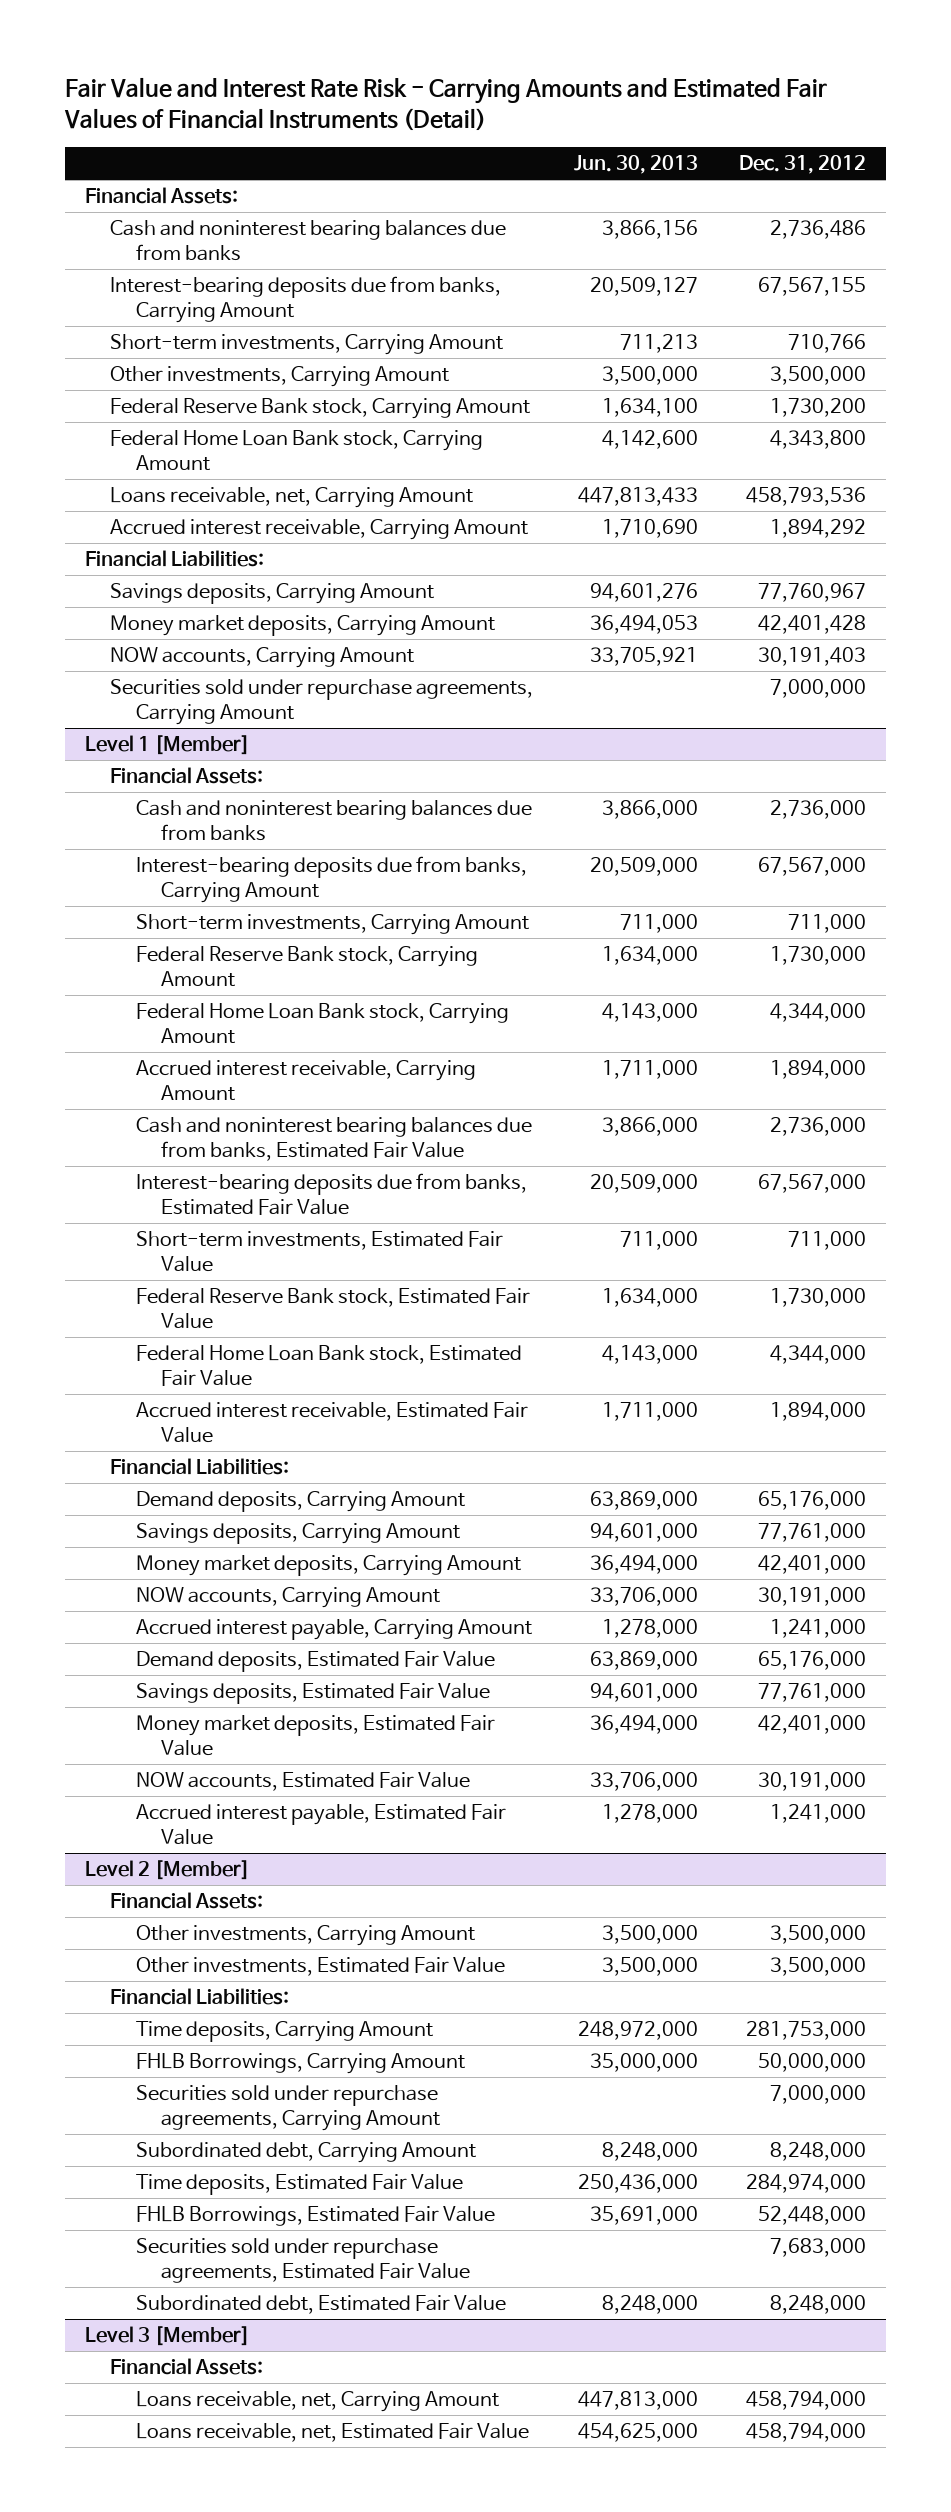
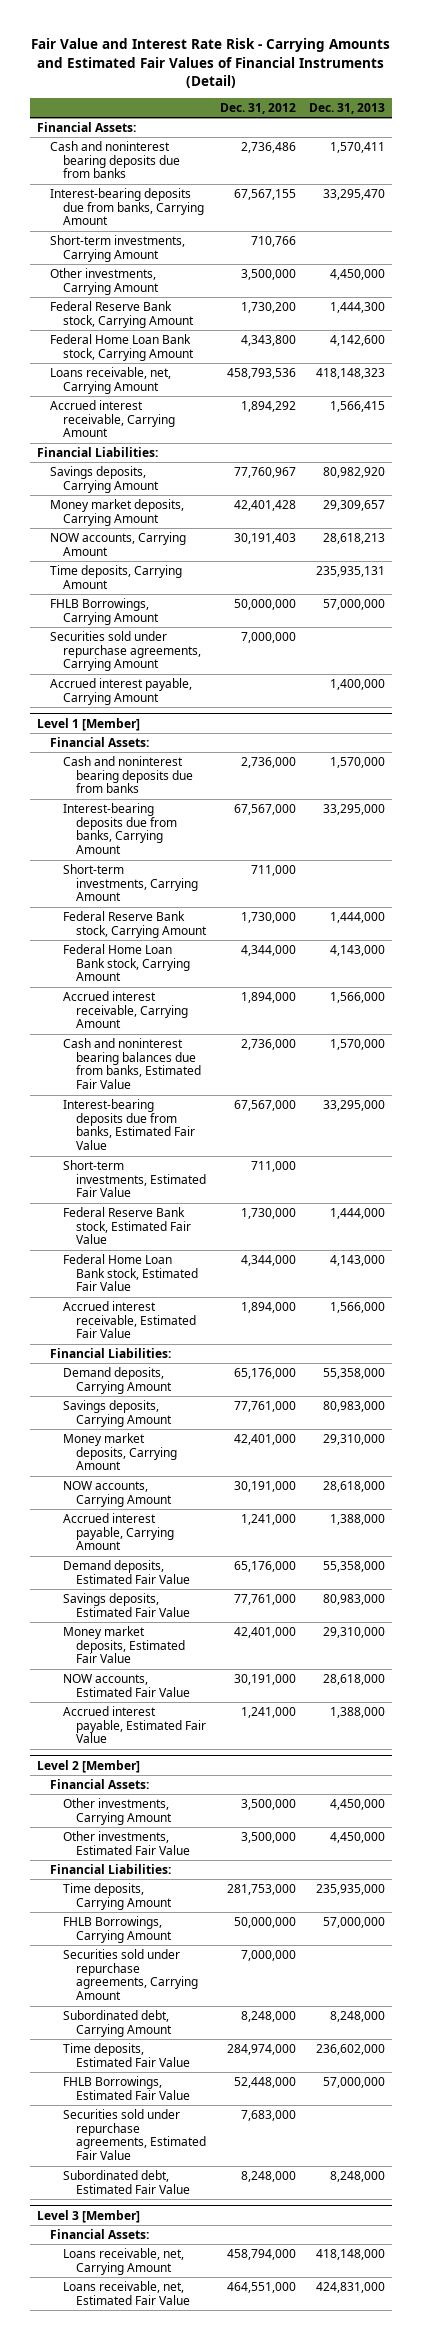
- | Jun. 30, 2013 | Dec. 31, 2012
+ | Dec. 31, 2012 | Dec. 31, 2013
- Cash and noninterest bearing balances due from banks | 3,866,156 | 2,736,486
+ Cash and noninterest bearing deposits due from banks | 2,736,486 | 1,570,411
+ Time deposits, Carrying Amount | | 235,935,131
+ FHLB Borrowings, Carrying Amount | 50,000,000 | 57,000,000
+ Accrued interest payable, Carrying Amount | | 1,400,000
@ Level 1 [Member]
- Cash and noninterest bearing balances due from banks | 3,866,000 | 2,736,000
+ Cash and noninterest bearing deposits due from banks | 2,736,000 | 1,570,000
@ Level 3 [Member]
- Loans receivable, net, Estimated Fair Value | 454,625,000 | 458,794,000
+ Loans receivable, net, Estimated Fair Value | 464,551,000 | 424,831,000

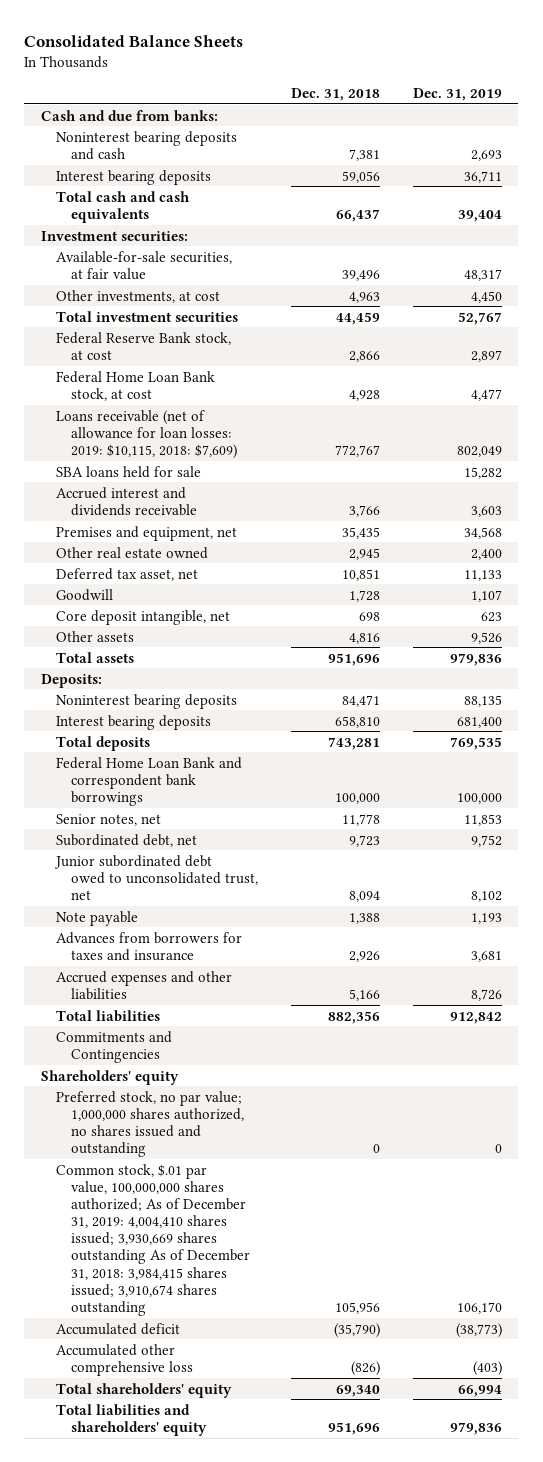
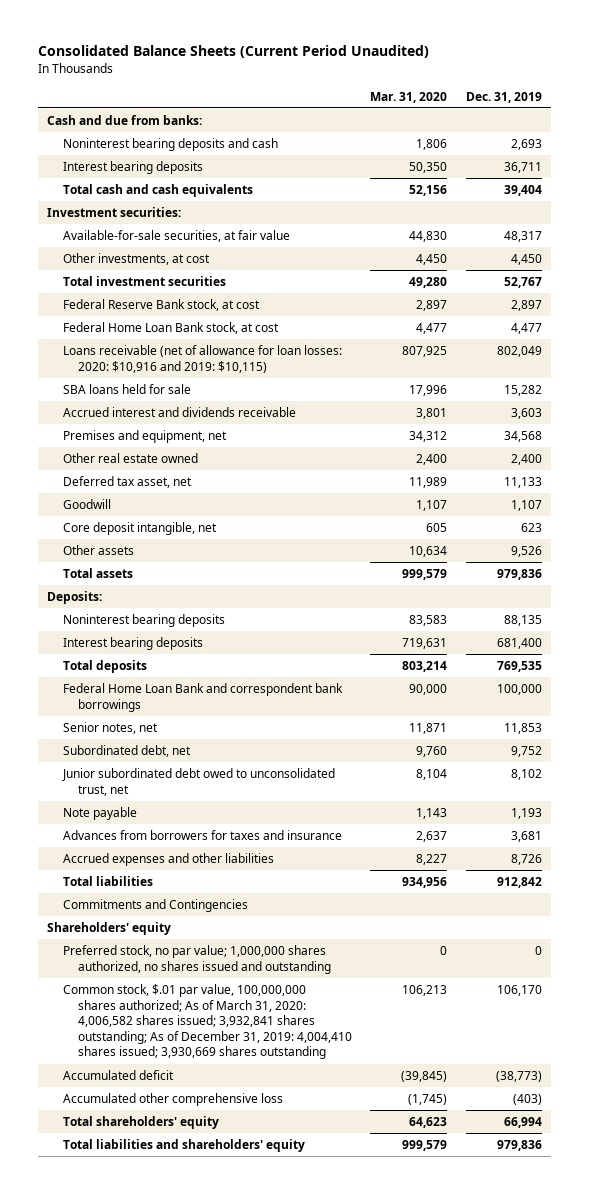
- Consolidated Balance Sheets
+ Consolidated Balance Sheets (Current Period Unaudited)
- | Dec. 31, 2018 | Dec. 31, 2019
+ | Mar. 31, 2020 | Dec. 31, 2019
- Loans receivable (net of allowance for loan losses: 2019: $10,115, 2018: $7,609) | 772,767 | 802,049
+ Loans receivable (net of allowance for loan losses: 2020: $10,916 and 2019: $10,115) | 807,925 | 802,049
- Common stock, $.01 par value, 100,000,000 shares authorized; As of December 31, 2019: 4,004,410 shares issued; 3,930,669 shares outstanding As of December 31, 2018: 3,984,415 shares issued; 3,910,674 shares outstanding | 105,956 | 106,170
+ Common stock, $.01 par value, 100,000,000 shares authorized; As of March 31, 2020: 4,006,582 shares issued; 3,932,841 shares outstanding; As of December 31, 2019: 4,004,410 shares issued; 3,930,669 shares outstanding | 106,213 | 106,170

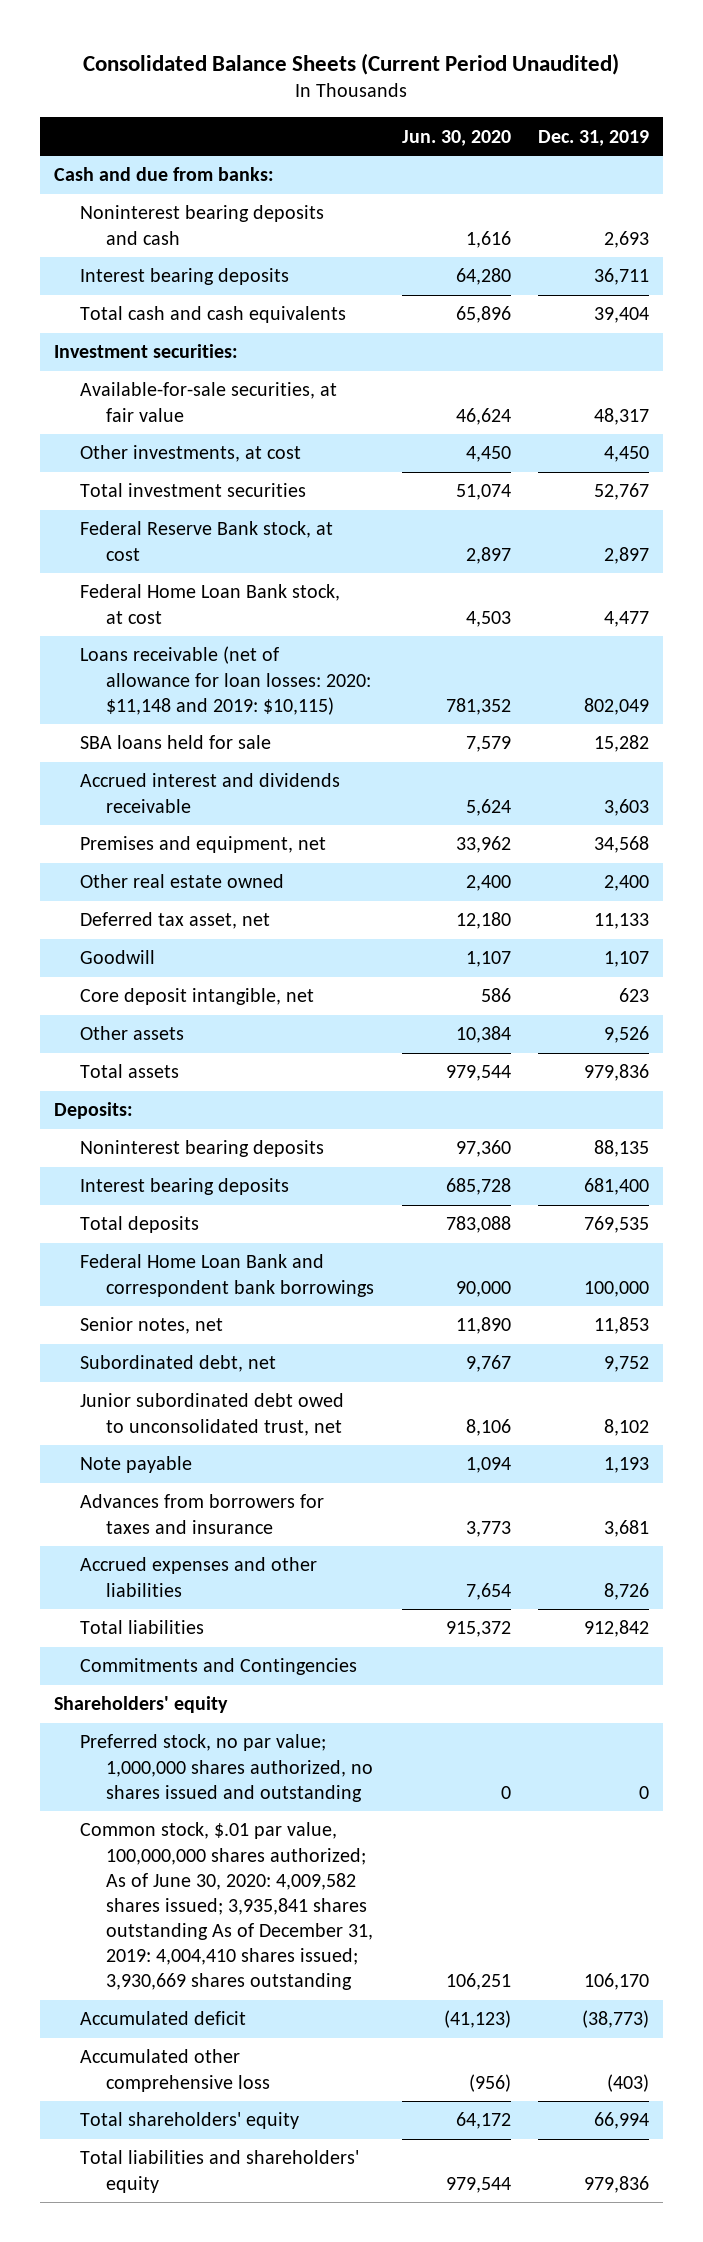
- | Mar. 31, 2020 | Dec. 31, 2019
+ | Jun. 30, 2020 | Dec. 31, 2019
- Loans receivable (net of allowance for loan losses: 2020: $10,916 and 2019: $10,115) | 807,925 | 802,049
+ Loans receivable (net of allowance for loan losses: 2020: $11,148 and 2019: $10,115) | 781,352 | 802,049
- Common stock, $.01 par value, 100,000,000 shares authorized; As of March 31, 2020: 4,006,582 shares issued; 3,932,841 shares outstanding; As of December 31, 2019: 4,004,410 shares issued; 3,930,669 shares outstanding | 106,213 | 106,170
+ Common stock, $.01 par value, 100,000,000 shares authorized; As of June 30, 2020: 4,009,582 shares issued; 3,935,841 shares outstanding As of December 31, 2019: 4,004,410 shares issued; 3,930,669 shares outstanding | 106,251 | 106,170

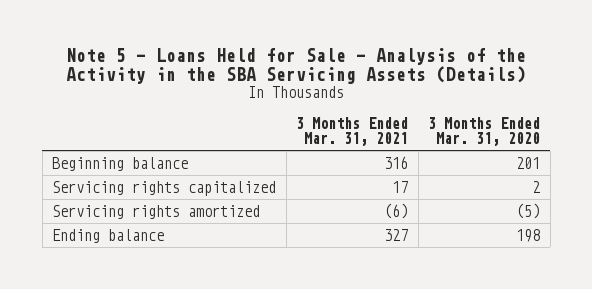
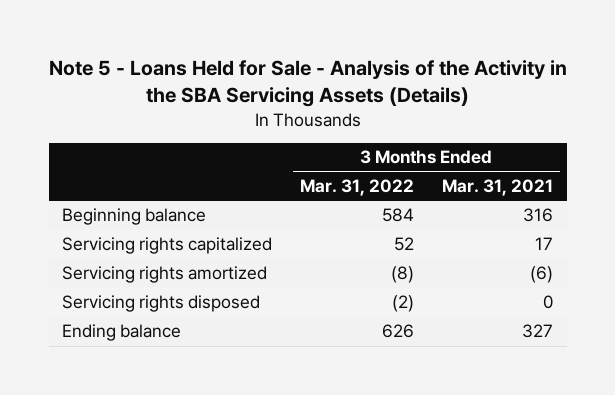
- | 3 Months Ended Mar. 31, 2021 | 3 Months Ended Mar. 31, 2020
+ | 3 Months Ended Mar. 31, 2022 | 3 Months Ended Mar. 31, 2021
+ Servicing rights disposed | (2) | 0

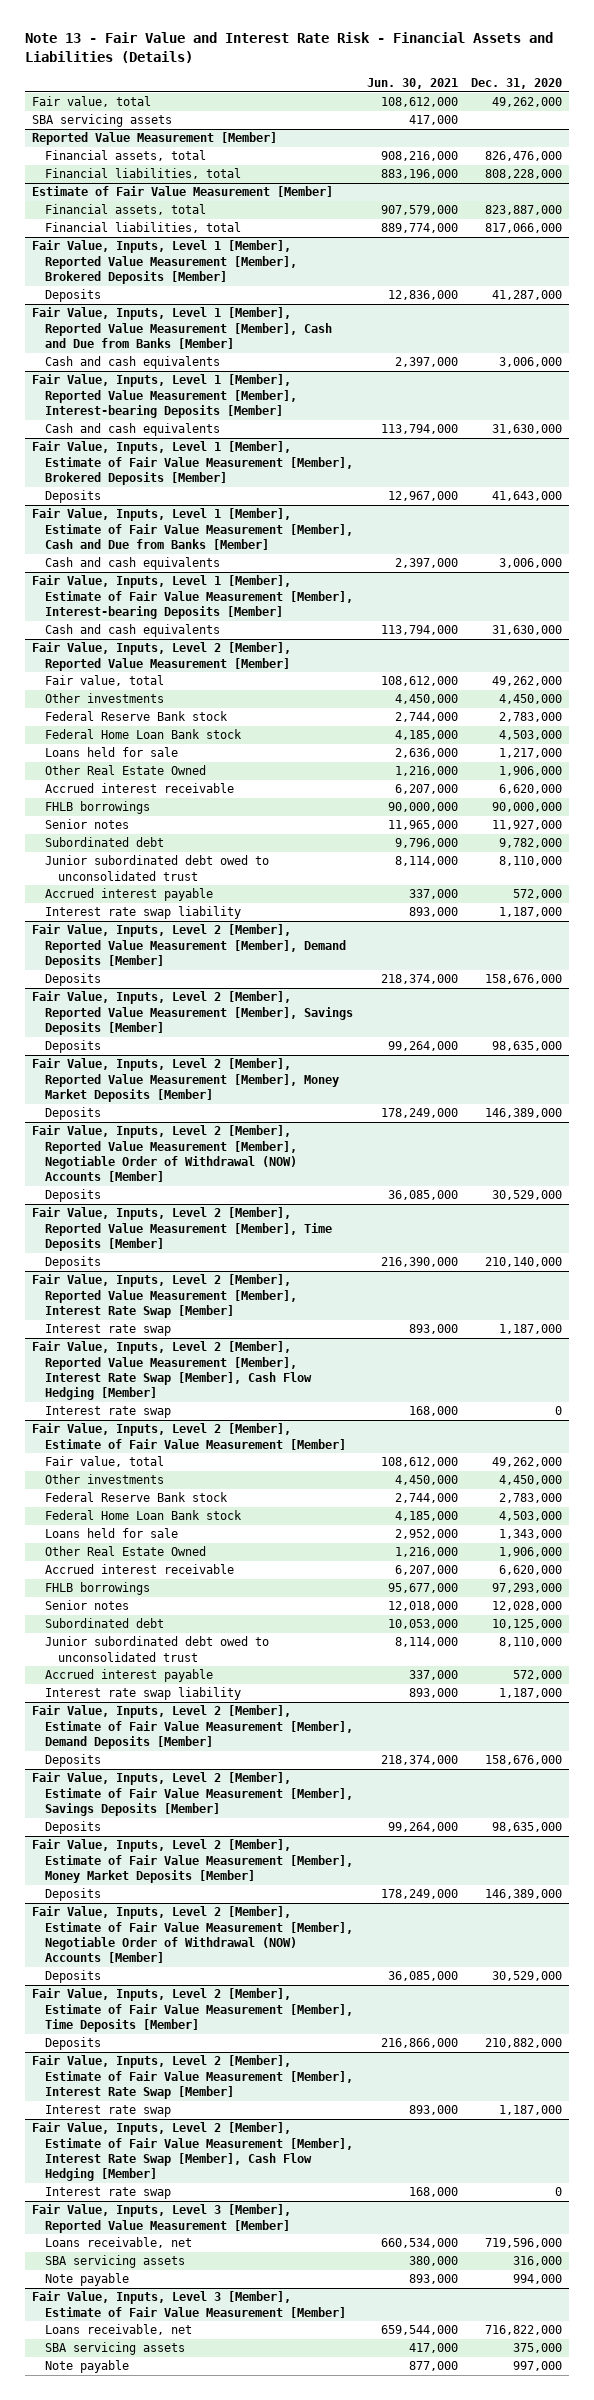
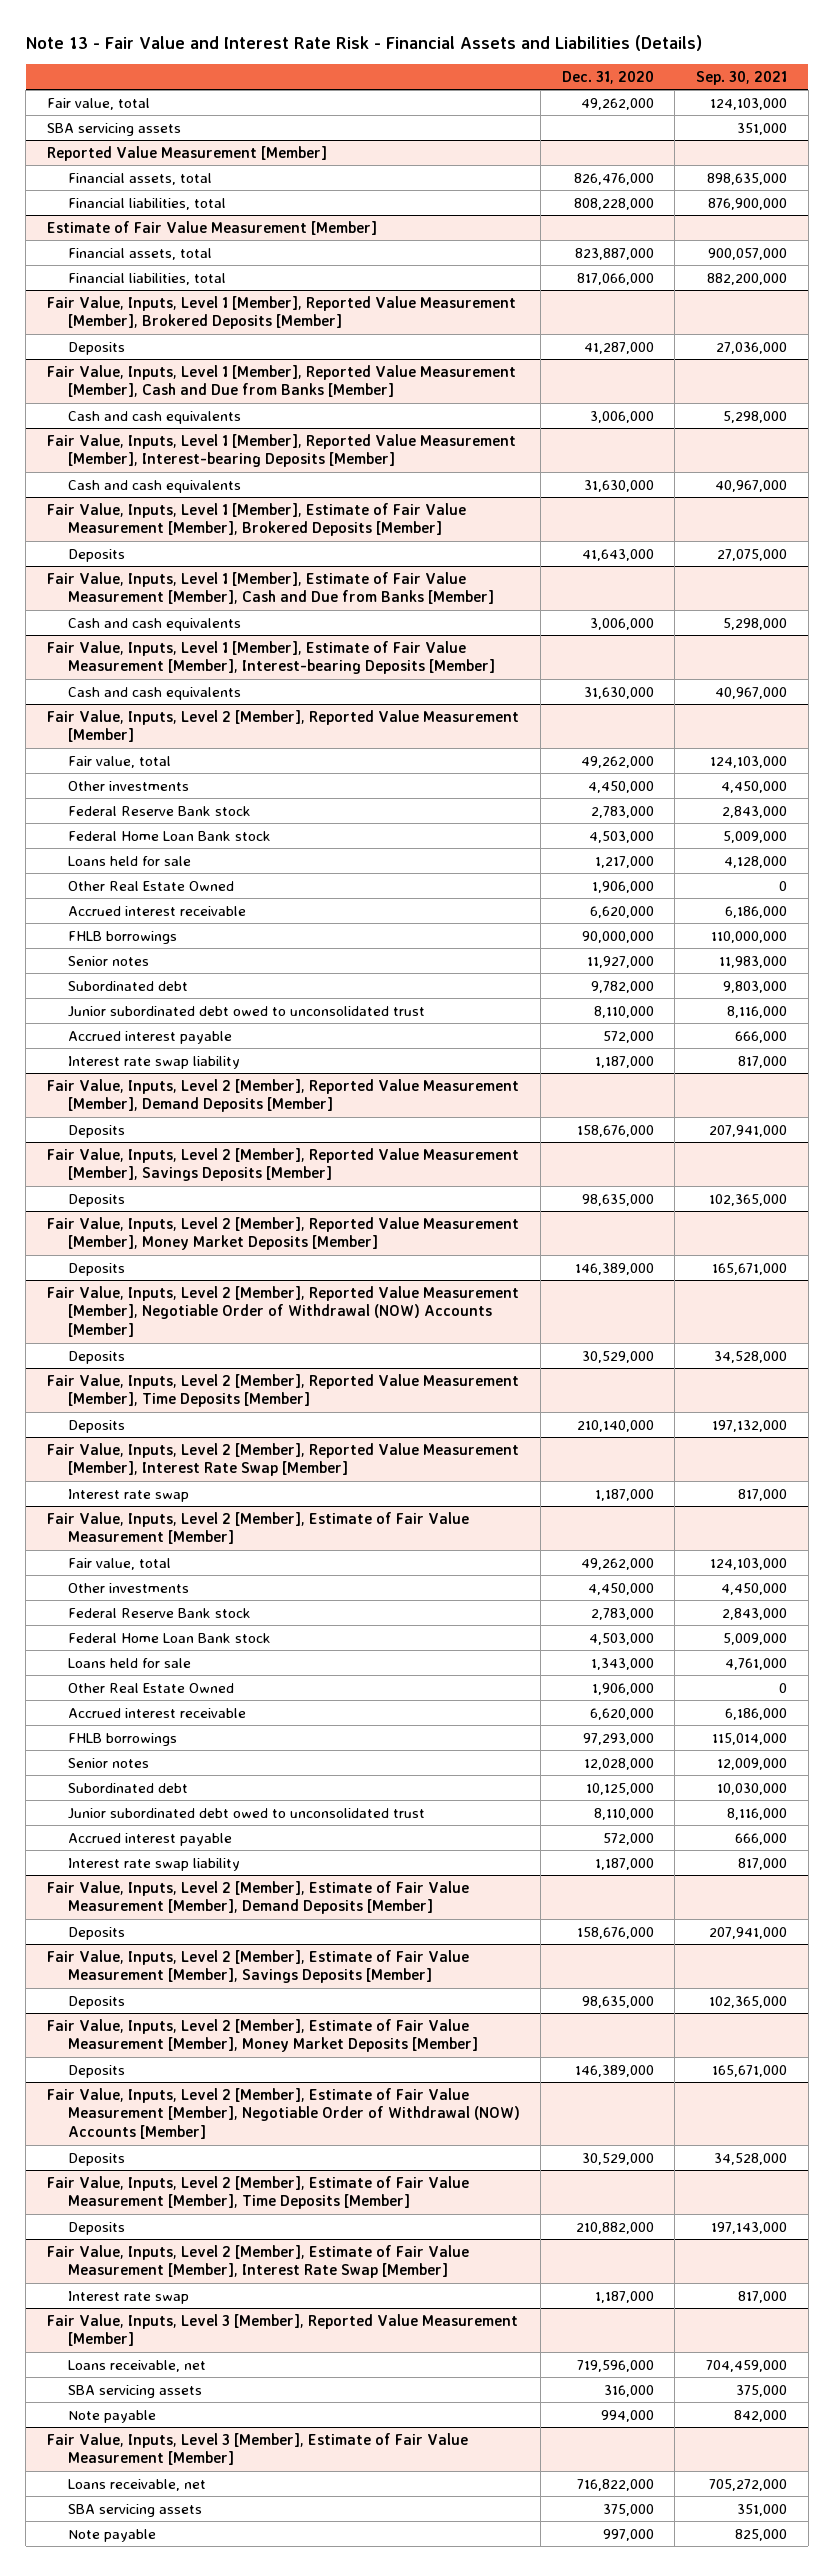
- | Jun. 30, 2021 | Dec. 31, 2020
+ | Dec. 31, 2020 | Sep. 30, 2021
- Fair Value, Inputs, Level 2 [Member], Reported Value Measurement [Member], Interest Rate Swap [Member], Cash Flow Hedging [Member]
- Interest rate swap | 168,000 | 0
- Fair Value, Inputs, Level 2 [Member], Estimate of Fair Value Measurement [Member], Interest Rate Swap [Member], Cash Flow Hedging [Member]
- Interest rate swap | 168,000 | 0

